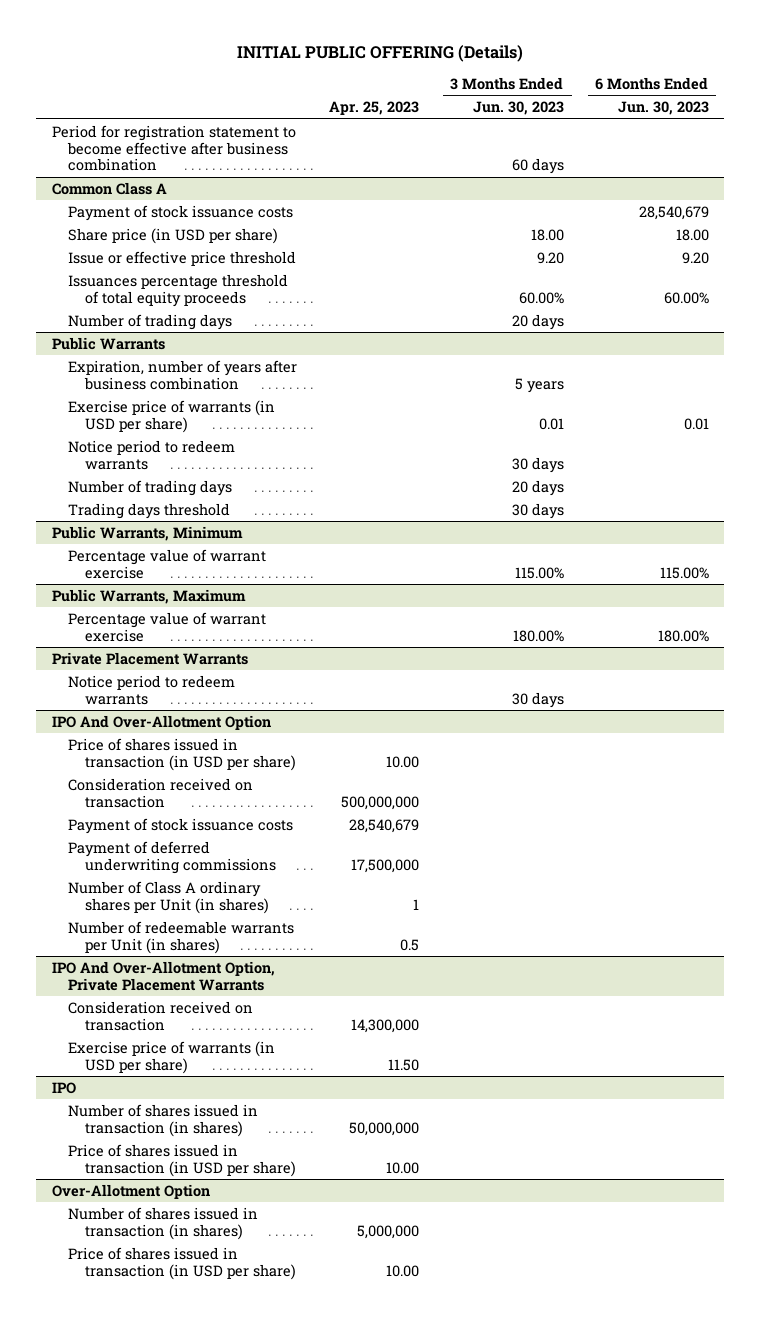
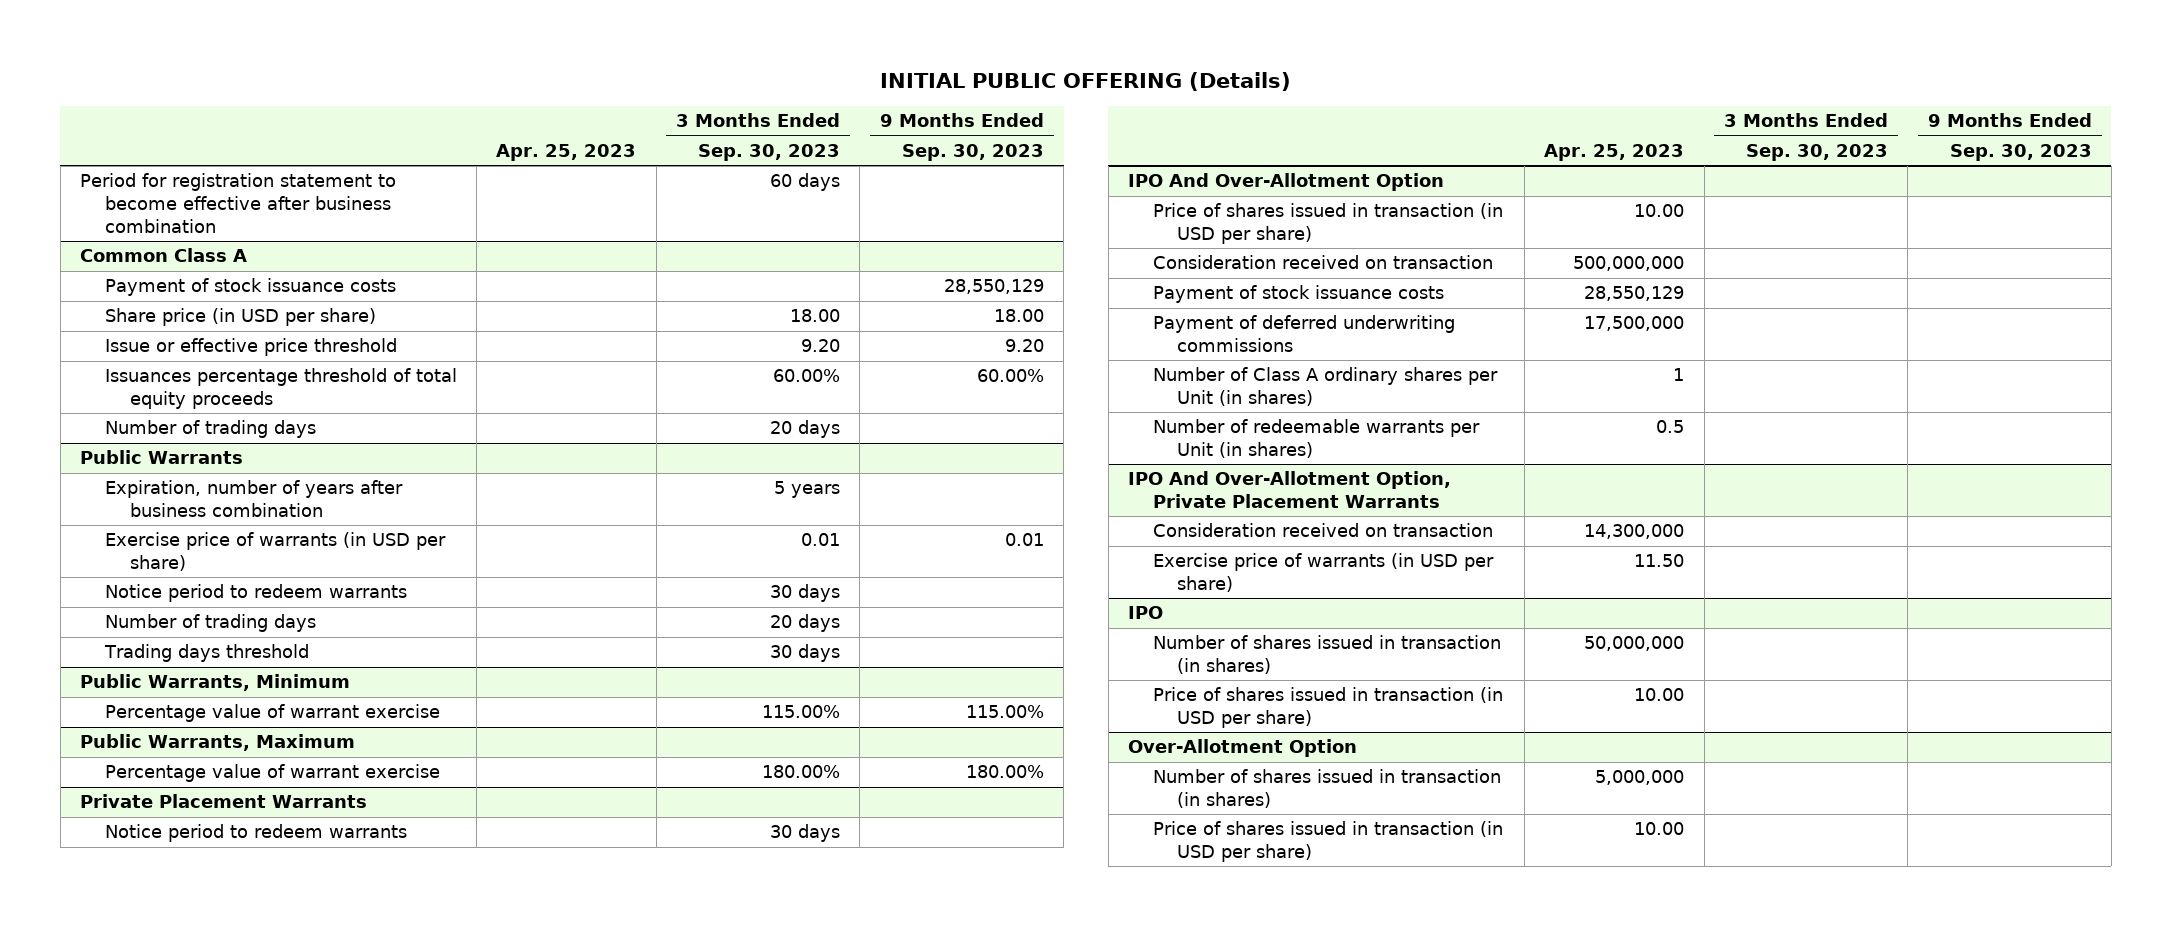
- | Apr. 25, 2023 | 3 Months Ended Jun. 30, 2023 | 6 Months Ended Jun. 30, 2023
+ | Apr. 25, 2023 | 3 Months Ended Sep. 30, 2023 | 9 Months Ended Sep. 30, 2023
@ IPO And Over-Allotment Option
- Payment of stock issuance costs | 28,540,679 | |
+ Payment of stock issuance costs | 28,550,129 | |

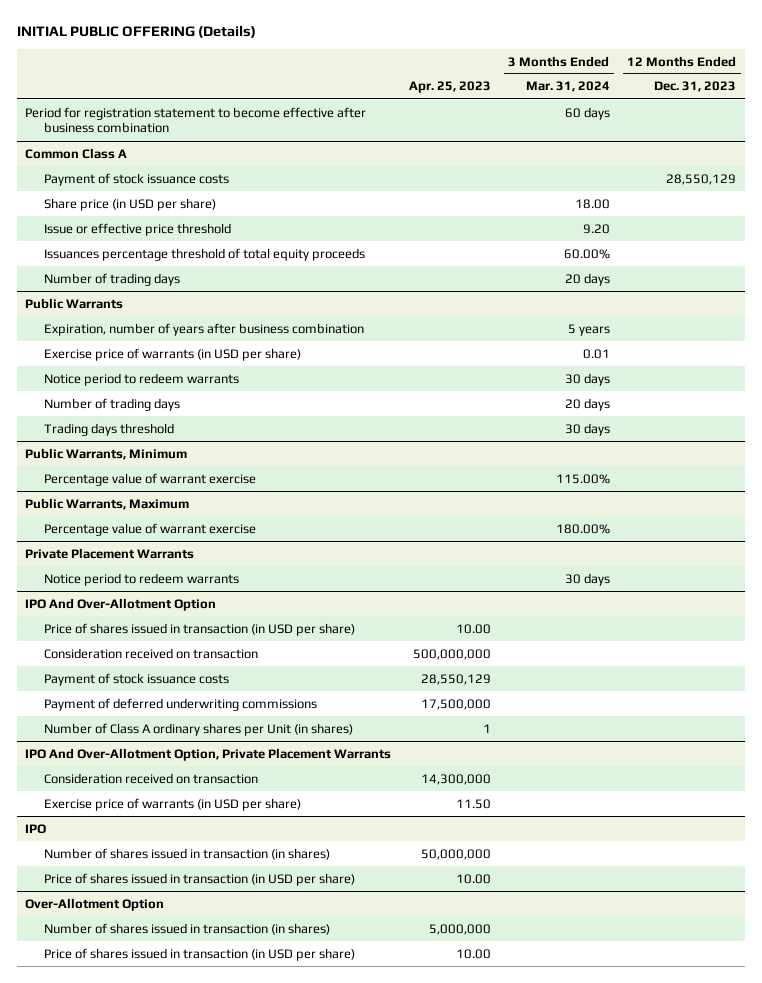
- | Apr. 25, 2023 | 3 Months Ended Sep. 30, 2023 | 9 Months Ended Sep. 30, 2023
+ | Apr. 25, 2023 | 3 Months Ended Mar. 31, 2024 | 12 Months Ended Dec. 31, 2023
@ IPO And Over-Allotment Option
- Number of redeemable warrants per Unit (in shares) | 0.5 | |

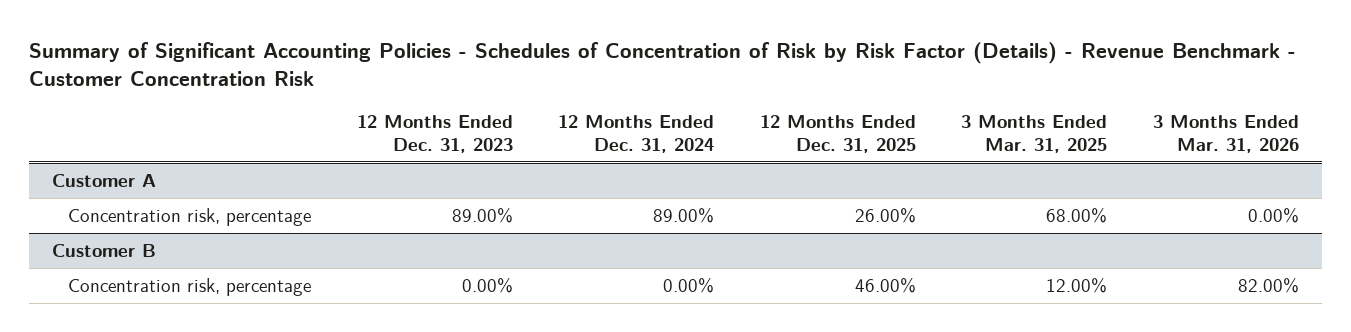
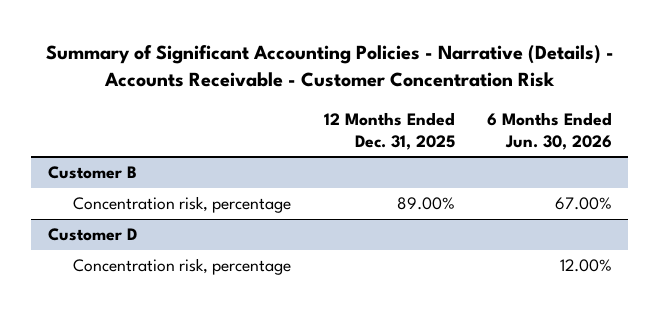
- Summary of Significant Accounting Policies - Schedules of Concentration of Risk by Risk Factor (Details) - Revenue Benchmark - Customer Concentration Risk
+ Summary of Significant Accounting Policies - Narrative (Details) - Accounts Receivable - Customer Concentration Risk
- | 12 Months Ended Dec. 31, 2023 | 12 Months Ended Dec. 31, 2024 | 12 Months Ended Dec. 31, 2025 | 3 Months Ended Mar. 31, 2025 | 3 Months Ended Mar. 31, 2026
+ | 12 Months Ended Dec. 31, 2025 | 6 Months Ended Jun. 30, 2026
- Customer A
- Concentration risk, percentage | 89.00% | 89.00% | 26.00% | 68.00% | 0.00%
@ Customer B
- Concentration risk, percentage | 0.00% | 0.00% | 46.00% | 12.00% | 82.00%
+ Concentration risk, percentage | 89.00% | 67.00%
+ Customer D
+ Concentration risk, percentage | | 12.00%

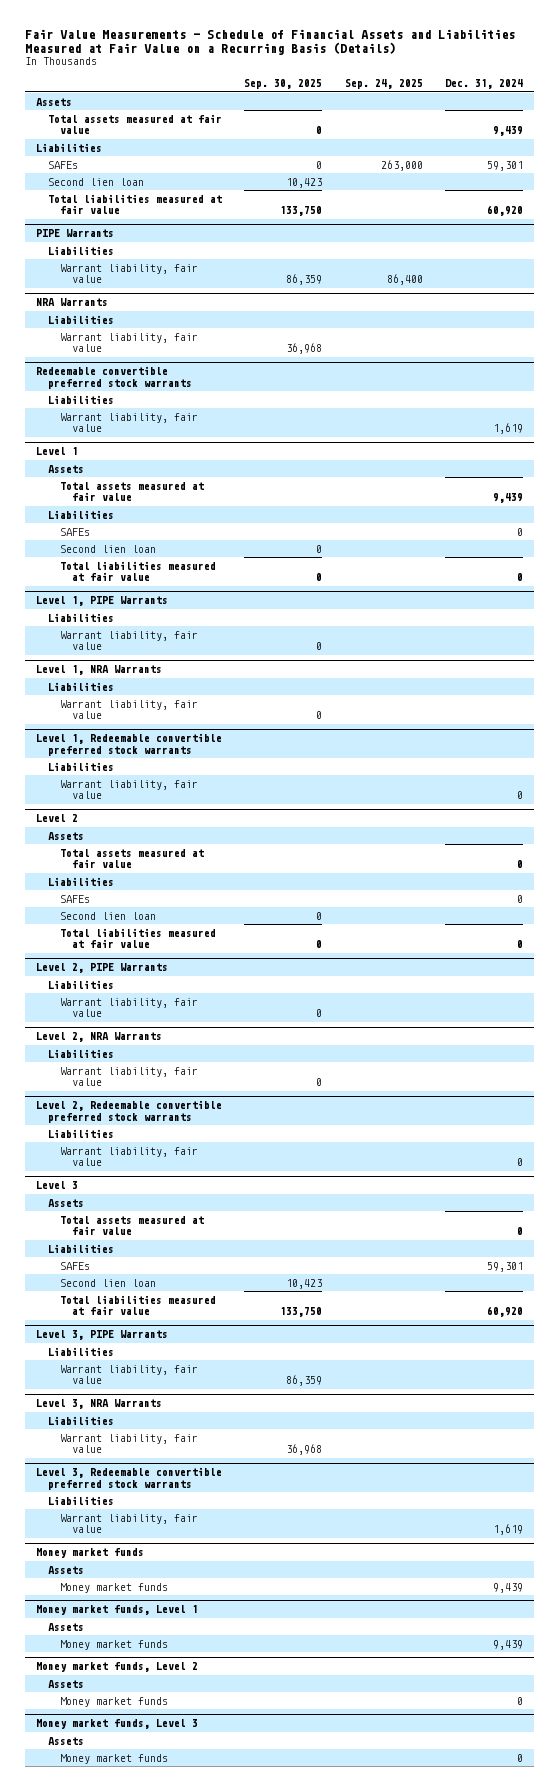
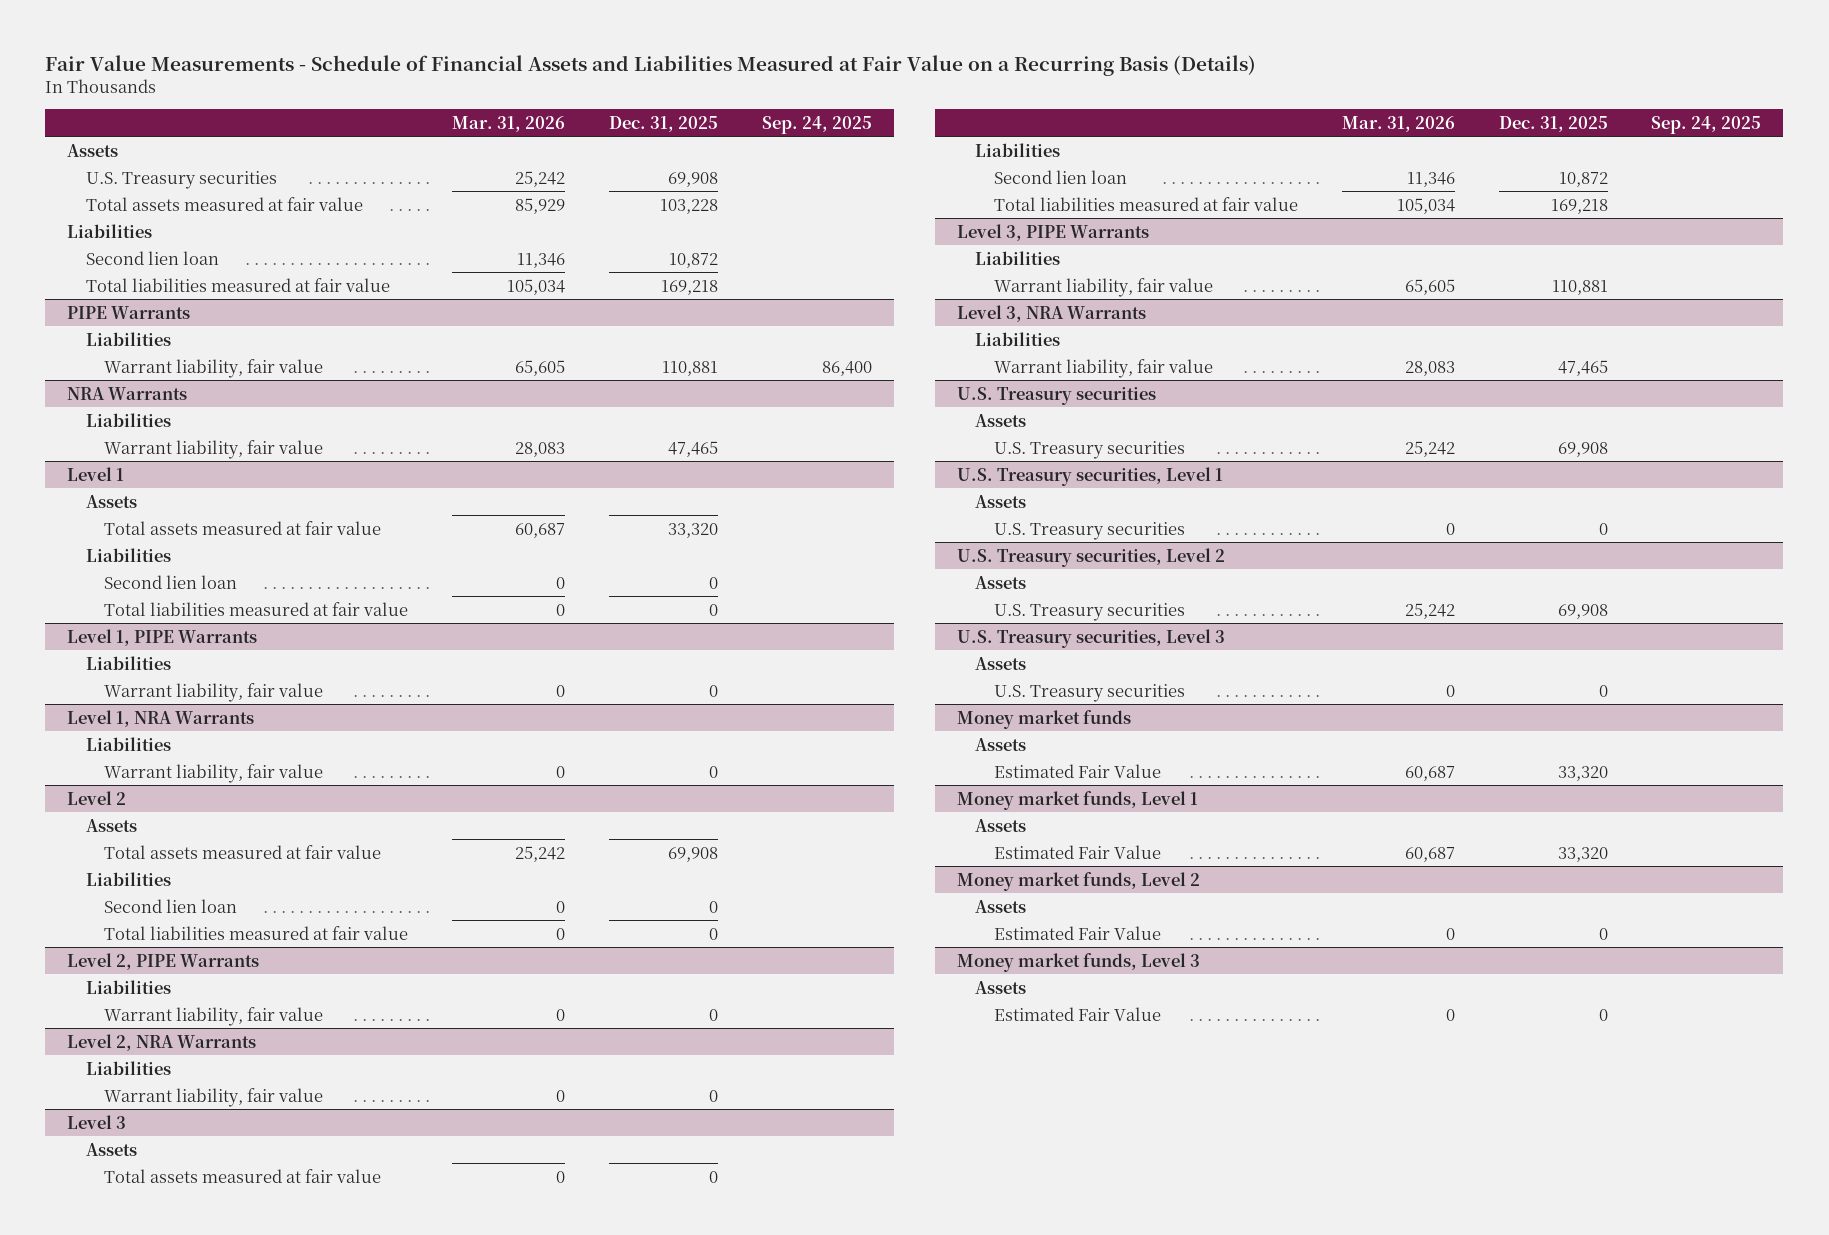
- | Sep. 30, 2025 | Sep. 24, 2025 | Dec. 31, 2024
+ | Mar. 31, 2026 | Dec. 31, 2025 | Sep. 24, 2025
+ U.S. Treasury securities | 25,242 | 69,908 |
- SAFEs | 0 | 263,000 | 59,301
- Redeemable convertible preferred stock warrants
- Liabilities
- Warrant liability, fair value | | | 1,619
@ Level 1
- SAFEs | | | 0
- Level 1, Redeemable convertible preferred stock warrants
- Liabilities
- Warrant liability, fair value | | | 0
@ Level 2
- SAFEs | | | 0
- Level 2, Redeemable convertible preferred stock warrants
- Liabilities
- Warrant liability, fair value | | | 0
@ Level 3
- SAFEs | | | 59,301
- Level 3, Redeemable convertible preferred stock warrants
- Liabilities
- Warrant liability, fair value | | | 1,619
+ U.S. Treasury securities
+ Assets
+ U.S. Treasury securities | 25,242 | 69,908 |
+ U.S. Treasury securities, Level 1
+ Assets
+ U.S. Treasury securities | 0 | 0 |
+ U.S. Treasury securities, Level 2
+ Assets
+ U.S. Treasury securities | 25,242 | 69,908 |
+ U.S. Treasury securities, Level 3
+ Assets
+ U.S. Treasury securities | 0 | 0 |
@ Money market funds
- Money market funds | | | 9,439
+ Estimated Fair Value | 60,687 | 33,320 |
@ Money market funds, Level 1
- Money market funds | | | 9,439
+ Estimated Fair Value | 60,687 | 33,320 |
@ Money market funds, Level 2
- Money market funds | | | 0
+ Estimated Fair Value | 0 | 0 |
@ Money market funds, Level 3
- Money market funds | | | 0
+ Estimated Fair Value | 0 | 0 |

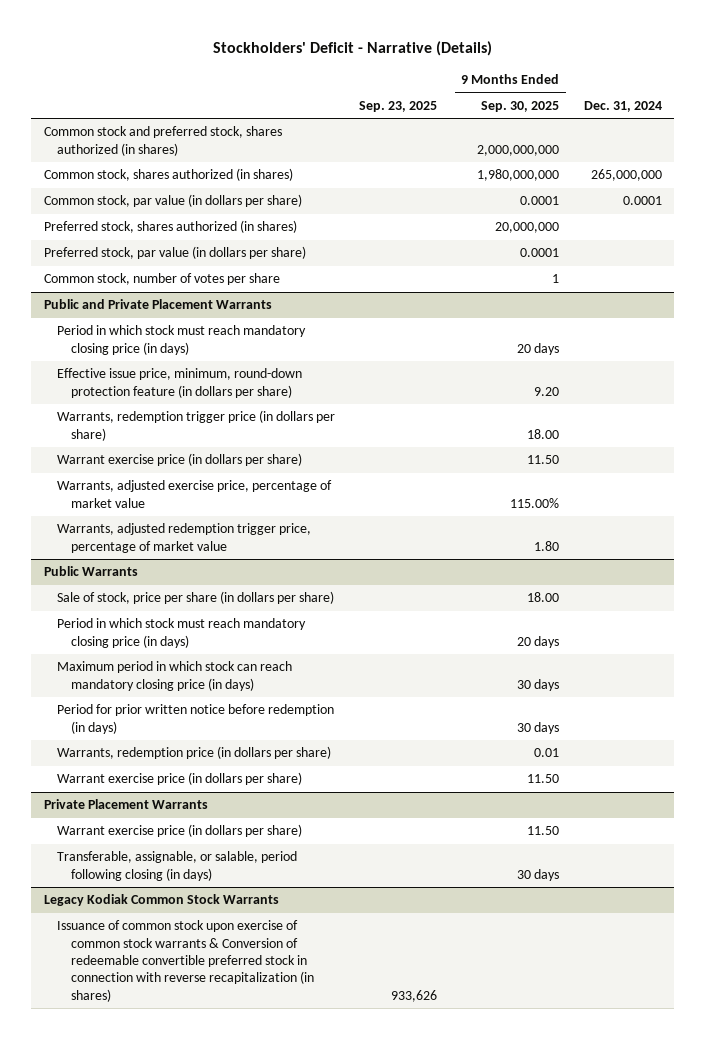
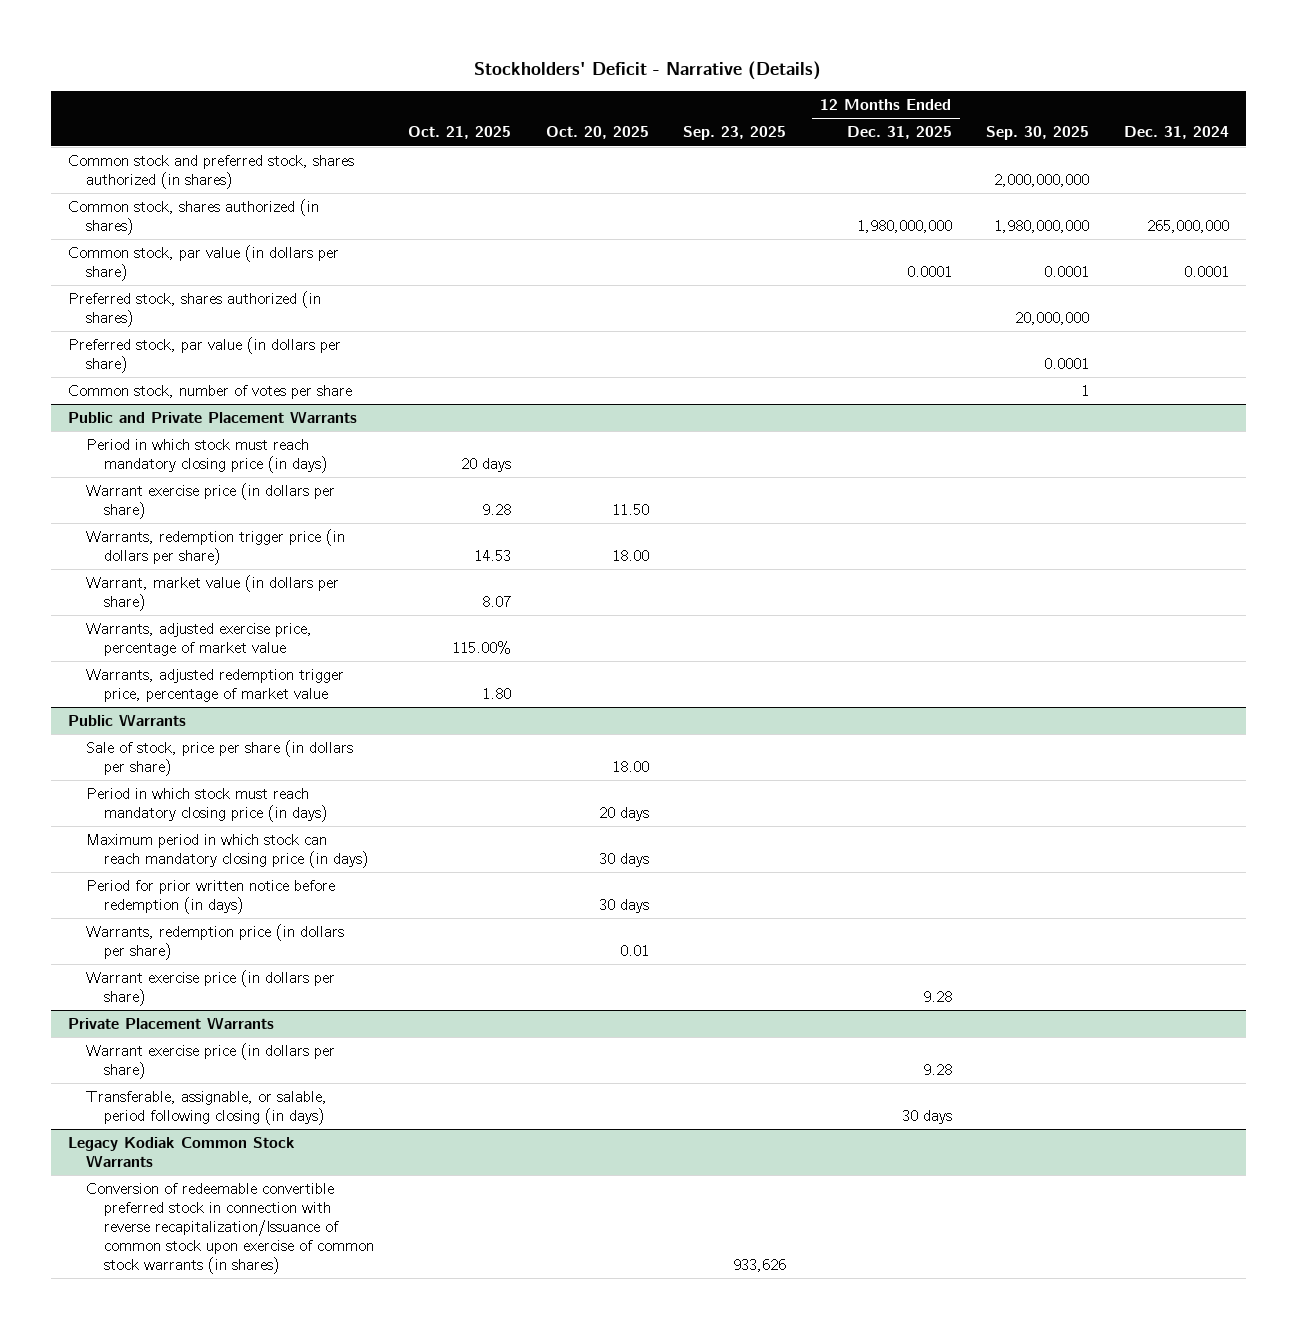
- | Sep. 23, 2025 | 9 Months Ended Sep. 30, 2025 | Dec. 31, 2024
+ | Oct. 21, 2025 | Oct. 20, 2025 | Sep. 23, 2025 | 12 Months Ended Dec. 31, 2025 | Sep. 30, 2025 | Dec. 31, 2024
@ Public and Private Placement Warrants
- Effective issue price, minimum, round-down protection feature (in dollars per share) | | 9.20 |
moved down: Warrants, redemption trigger price (in dollars per share) | 14.53 | 18.00 | | | |
+ Warrant, market value (in dollars per share) | 8.07 | | | | |
@ Legacy Kodiak Common Stock Warrants
- Issuance of common stock upon exercise of common stock warrants & Conversion of redeemable convertible preferred stock in connection with reverse recapitalization (in shares) | 933,626 | |
+ Conversion of redeemable convertible preferred stock in connection with reverse recapitalization/Issuance of common stock upon exercise of common stock warrants (in shares) | | | 933,626 | | |

